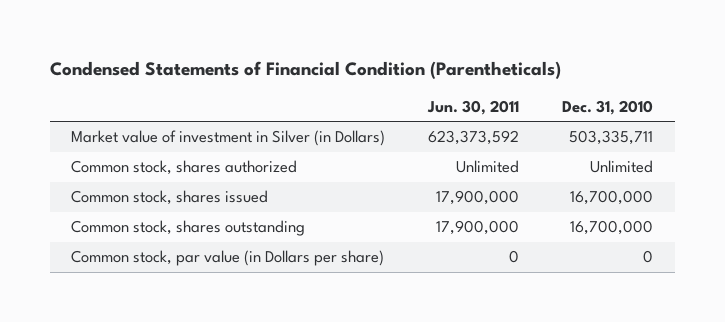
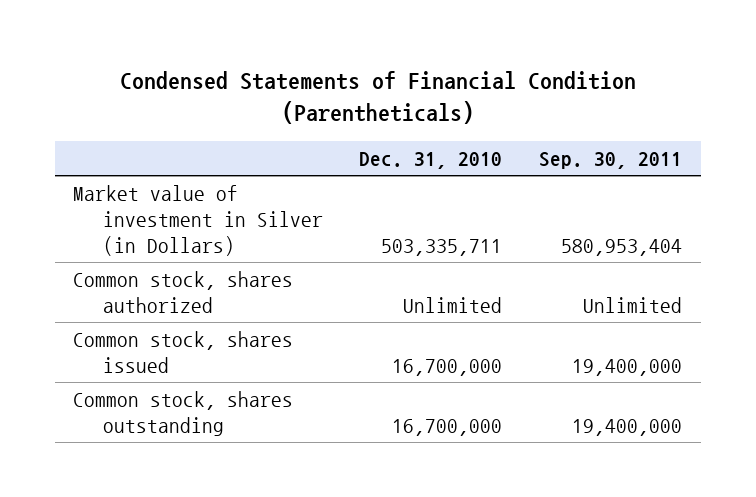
- | Jun. 30, 2011 | Dec. 31, 2010
+ | Dec. 31, 2010 | Sep. 30, 2011
- Common stock, par value (in Dollars per share) | 0 | 0

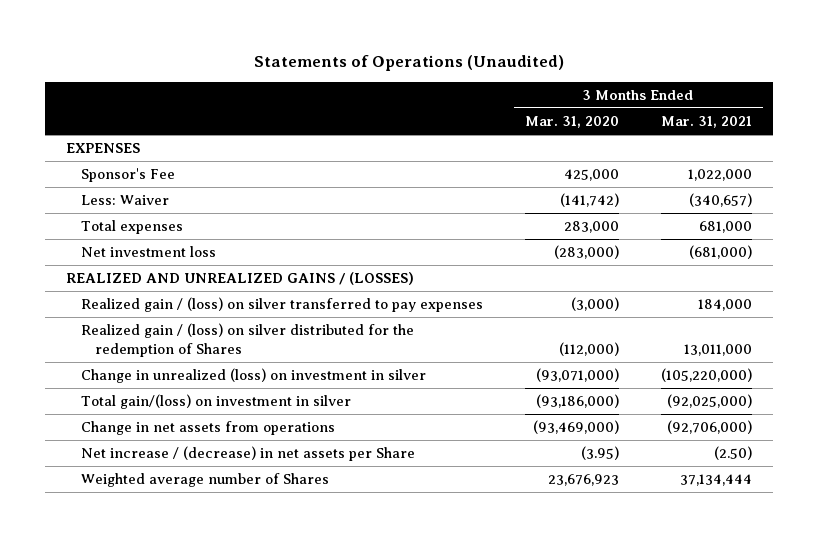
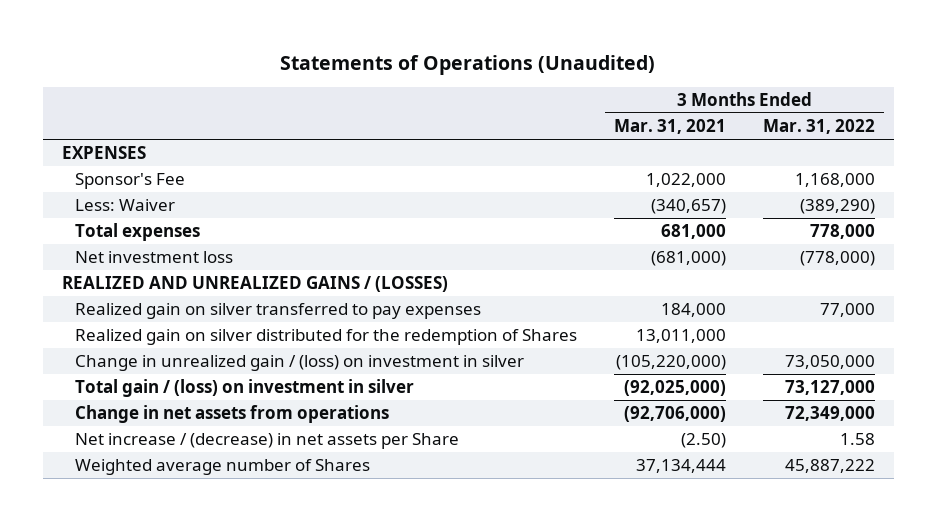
- | 3 Months Ended Mar. 31, 2020 | 3 Months Ended Mar. 31, 2021
+ | 3 Months Ended Mar. 31, 2021 | 3 Months Ended Mar. 31, 2022
- Realized gain / (loss) on silver transferred to pay expenses | (3,000) | 184,000
- Realized gain / (loss) on silver distributed for the redemption of Shares | (112,000) | 13,011,000
- Change in unrealized (loss) on investment in silver | (93,071,000) | (105,220,000)
- Total gain/(loss) on investment in silver | (93,186,000) | (92,025,000)
+ Realized gain on silver transferred to pay expenses | 184,000 | 77,000
+ Realized gain on silver distributed for the redemption of Shares | 13,011,000 |
+ Change in unrealized gain / (loss) on investment in silver | (105,220,000) | 73,050,000
+ Total gain / (loss) on investment in silver | (92,025,000) | 73,127,000

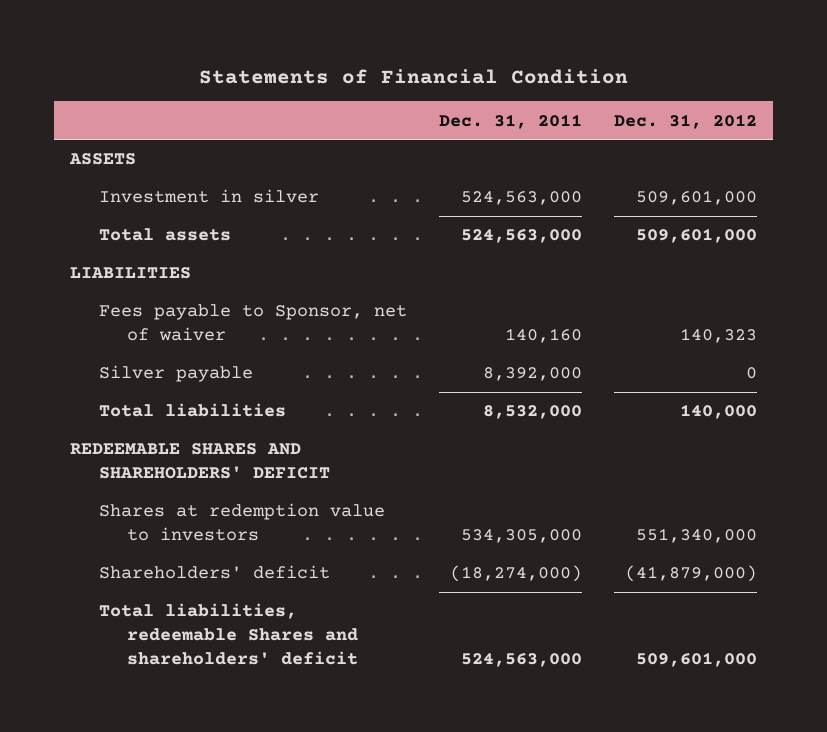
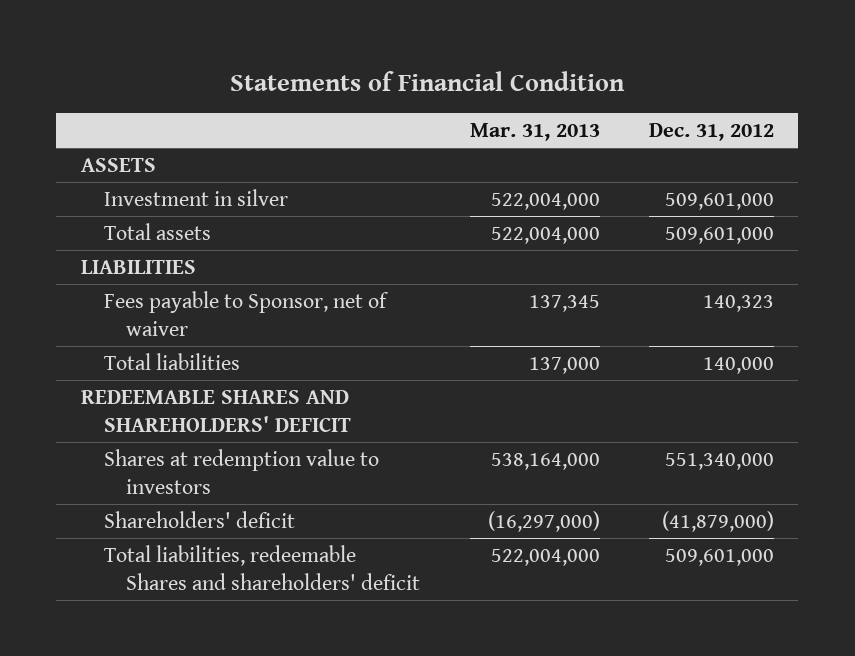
- | Dec. 31, 2011 | Dec. 31, 2012
+ | Mar. 31, 2013 | Dec. 31, 2012
- Silver payable | 8,392,000 | 0

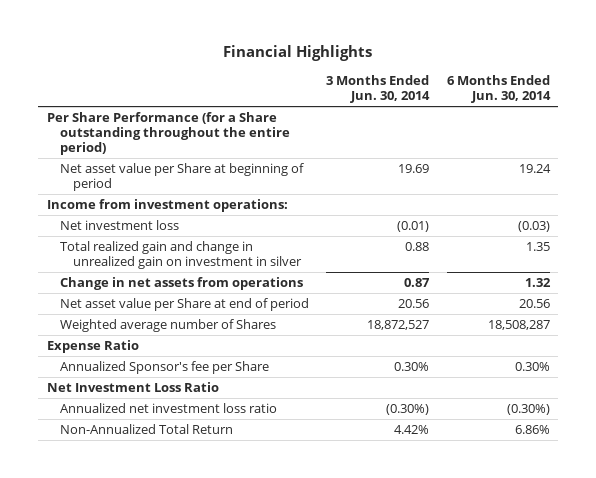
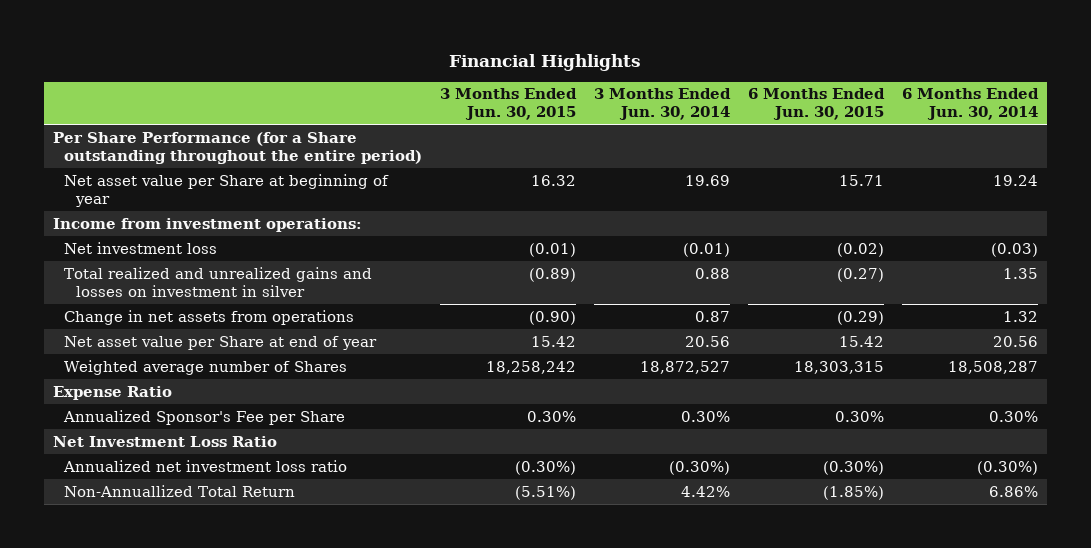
- | 3 Months Ended Jun. 30, 2014 | 6 Months Ended Jun. 30, 2014
+ | 3 Months Ended Jun. 30, 2015 | 3 Months Ended Jun. 30, 2014 | 6 Months Ended Jun. 30, 2015 | 6 Months Ended Jun. 30, 2014
- Net asset value per Share at beginning of period | 19.69 | 19.24
+ Net asset value per Share at beginning of year | 16.32 | 19.69 | 15.71 | 19.24
- Total realized gain and change in unrealized gain on investment in silver | 0.88 | 1.35
+ Total realized and unrealized gains and losses on investment in silver | (0.89) | 0.88 | (0.27) | 1.35
- Net asset value per Share at end of period | 20.56 | 20.56
+ Net asset value per Share at end of year | 15.42 | 20.56 | 15.42 | 20.56
- Annualized Sponsor's fee per Share | 0.30% | 0.30%
+ Annualized Sponsor's Fee per Share | 0.30% | 0.30% | 0.30% | 0.30%
- Non-Annualized Total Return | 4.42% | 6.86%
+ Non-Annuallized Total Return | (5.51%) | 4.42% | (1.85%) | 6.86%

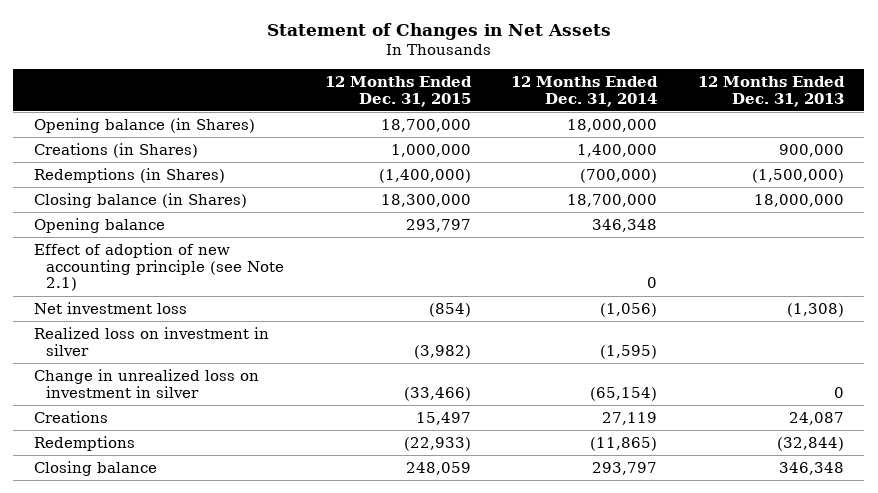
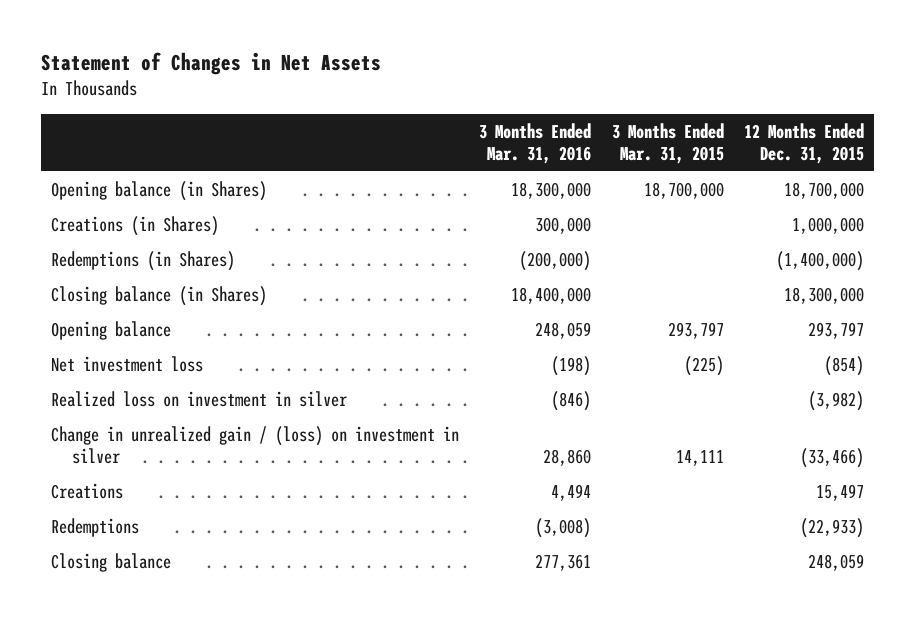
- | 12 Months Ended Dec. 31, 2015 | 12 Months Ended Dec. 31, 2014 | 12 Months Ended Dec. 31, 2013
+ | 3 Months Ended Mar. 31, 2016 | 3 Months Ended Mar. 31, 2015 | 12 Months Ended Dec. 31, 2015
- Effect of adoption of new accounting principle (see Note 2.1) | | 0 |
- Change in unrealized loss on investment in silver | (33,466) | (65,154) | 0
+ Change in unrealized gain / (loss) on investment in silver | 28,860 | 14,111 | (33,466)

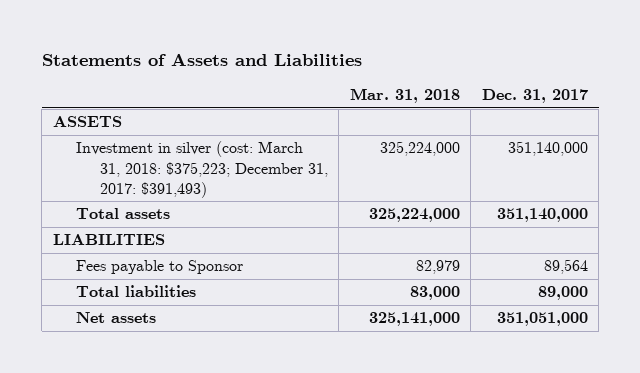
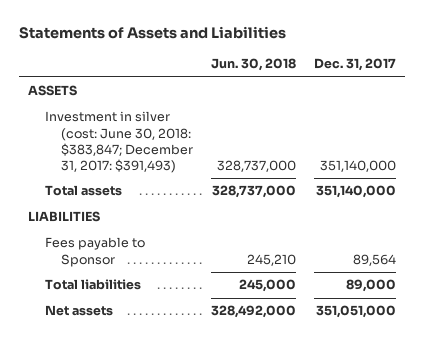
- | Mar. 31, 2018 | Dec. 31, 2017
+ | Jun. 30, 2018 | Dec. 31, 2017
- Investment in silver (cost: March 31, 2018: $375,223; December 31, 2017: $391,493) | 325,224,000 | 351,140,000
+ Investment in silver (cost: June 30, 2018: $383,847; December 31, 2017: $391,493) | 328,737,000 | 351,140,000

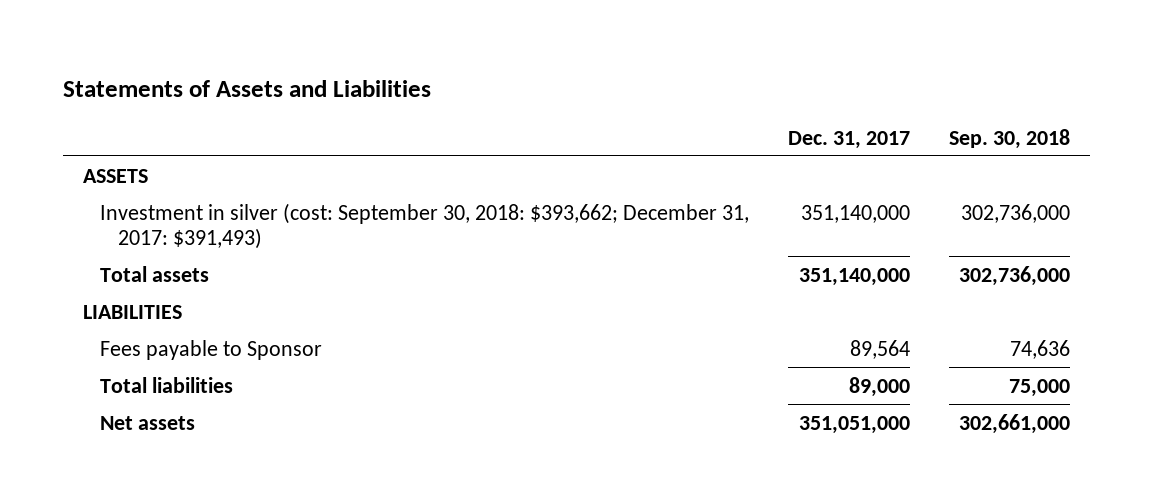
- | Jun. 30, 2018 | Dec. 31, 2017
+ | Dec. 31, 2017 | Sep. 30, 2018
- Investment in silver (cost: June 30, 2018: $383,847; December 31, 2017: $391,493) | 328,737,000 | 351,140,000
+ Investment in silver (cost: September 30, 2018: $393,662; December 31, 2017: $391,493) | 351,140,000 | 302,736,000

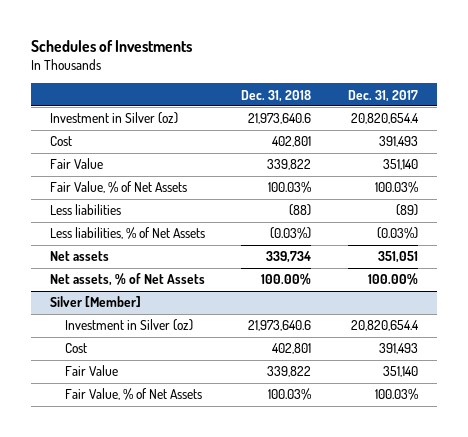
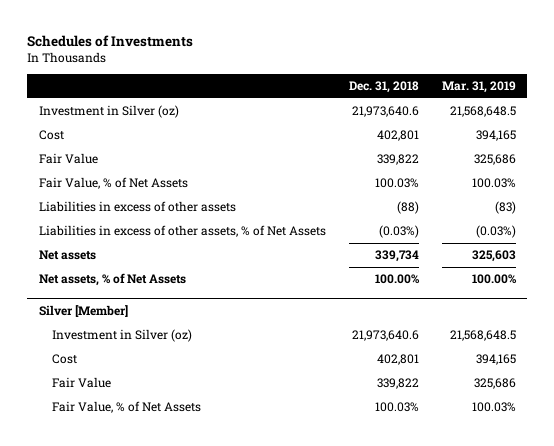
- | Dec. 31, 2018 | Dec. 31, 2017
+ | Dec. 31, 2018 | Mar. 31, 2019
- Less liabilities | (88) | (89)
- Less liabilities, % of Net Assets | (0.03%) | (0.03%)
+ Liabilities in excess of other assets | (88) | (83)
+ Liabilities in excess of other assets, % of Net Assets | (0.03%) | (0.03%)

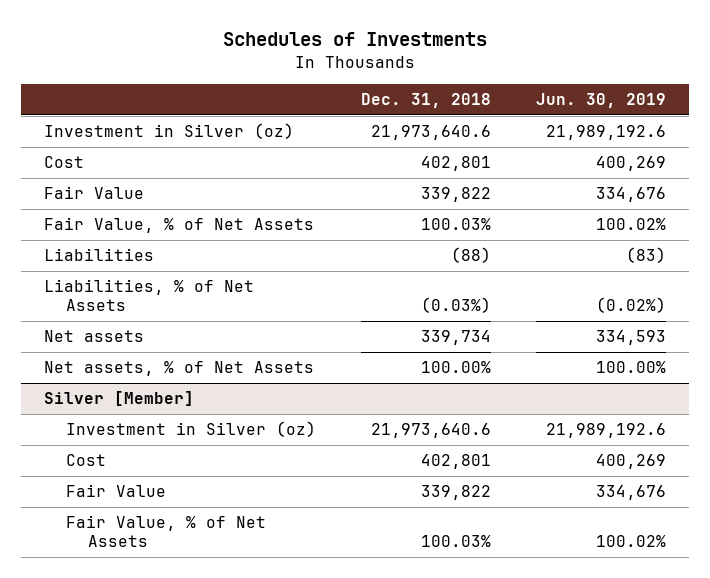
- | Dec. 31, 2018 | Mar. 31, 2019
+ | Dec. 31, 2018 | Jun. 30, 2019
- Liabilities in excess of other assets | (88) | (83)
- Liabilities in excess of other assets, % of Net Assets | (0.03%) | (0.03%)
+ Liabilities | (88) | (83)
+ Liabilities, % of Net Assets | (0.03%) | (0.02%)

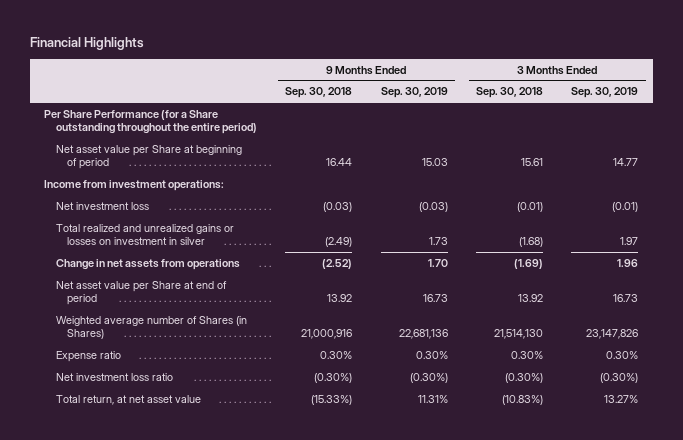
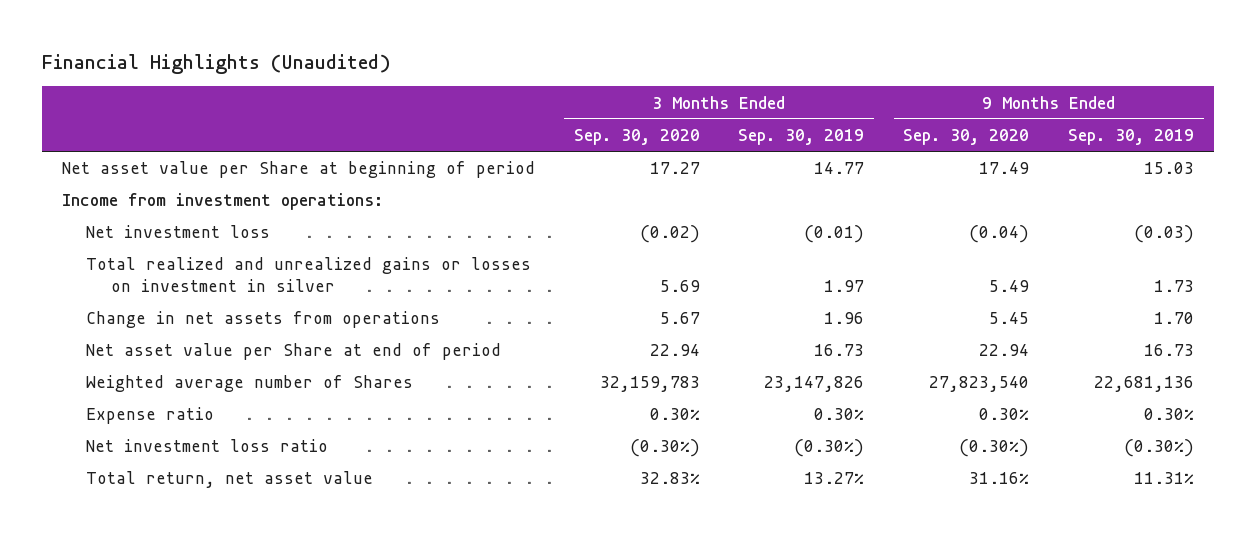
- Financial Highlights
+ Financial Highlights (Unaudited)
- | 9 Months Ended Sep. 30, 2018 | 9 Months Ended Sep. 30, 2019 | 3 Months Ended Sep. 30, 2018 | 3 Months Ended Sep. 30, 2019
+ | 3 Months Ended Sep. 30, 2020 | 3 Months Ended Sep. 30, 2019 | 9 Months Ended Sep. 30, 2020 | 9 Months Ended Sep. 30, 2019
- Per Share Performance (for a Share outstanding throughout the entire period)
- Weighted average number of Shares (in Shares) | 21,000,916 | 22,681,136 | 21,514,130 | 23,147,826
+ Weighted average number of Shares | 32,159,783 | 23,147,826 | 27,823,540 | 22,681,136
- Total return, at net asset value | (15.33%) | 11.31% | (10.83%) | 13.27%
+ Total return, net asset value | 32.83% | 13.27% | 31.16% | 11.31%

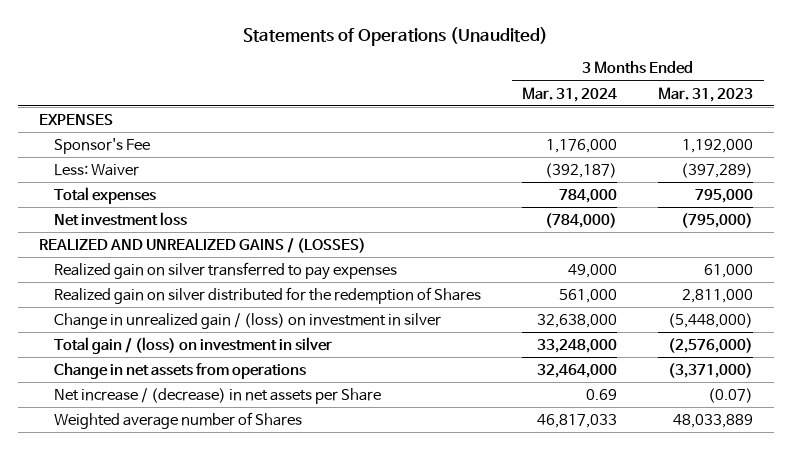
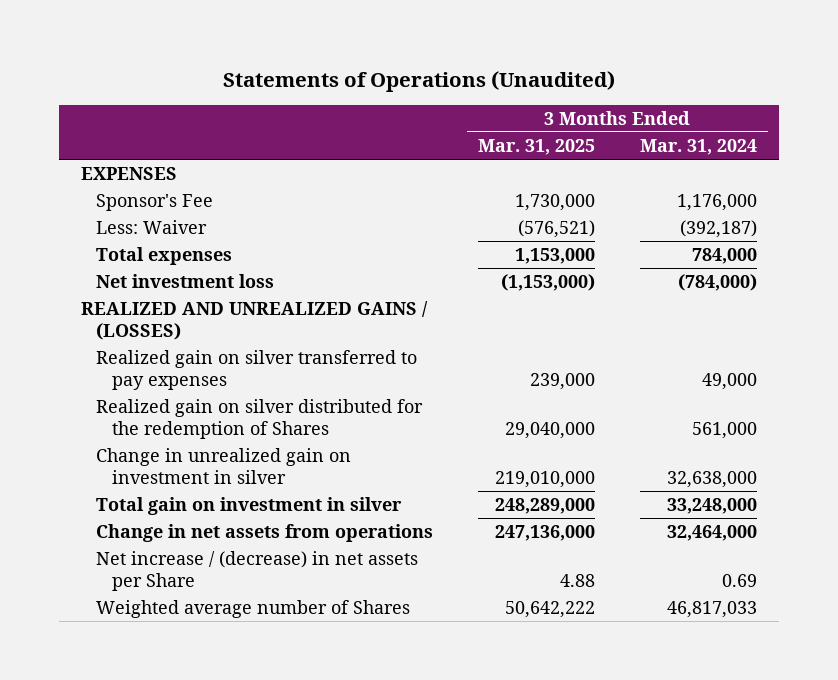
- | 3 Months Ended Mar. 31, 2024 | 3 Months Ended Mar. 31, 2023
+ | 3 Months Ended Mar. 31, 2025 | 3 Months Ended Mar. 31, 2024
- Change in unrealized gain / (loss) on investment in silver | 32,638,000 | (5,448,000)
- Total gain / (loss) on investment in silver | 33,248,000 | (2,576,000)
+ Change in unrealized gain on investment in silver | 219,010,000 | 32,638,000
+ Total gain on investment in silver | 248,289,000 | 33,248,000

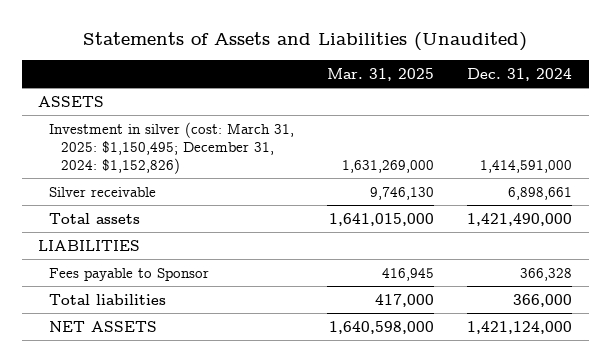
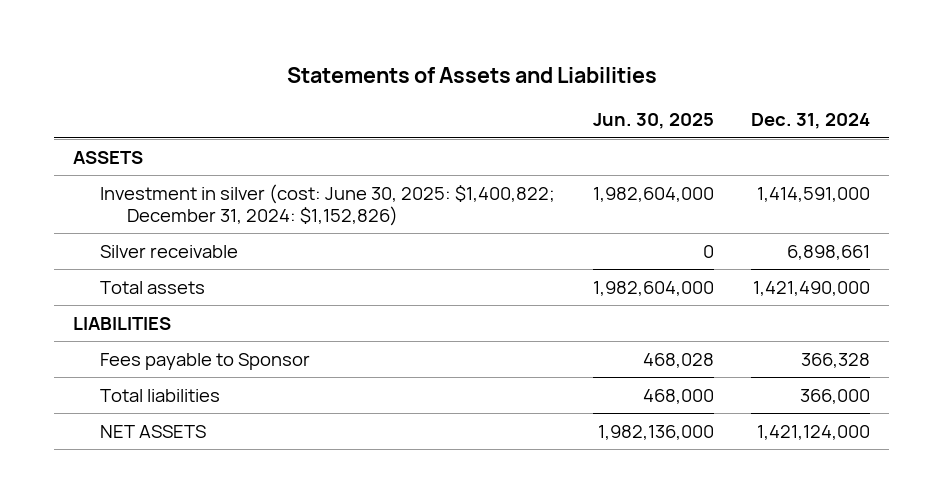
- Statements of Assets and Liabilities (Unaudited)
+ Statements of Assets and Liabilities
- | Mar. 31, 2025 | Dec. 31, 2024
+ | Jun. 30, 2025 | Dec. 31, 2024
- Investment in silver (cost: March 31, 2025: $1,150,495; December 31, 2024: $1,152,826) | 1,631,269,000 | 1,414,591,000
+ Investment in silver (cost: June 30, 2025: $1,400,822; December 31, 2024: $1,152,826) | 1,982,604,000 | 1,414,591,000

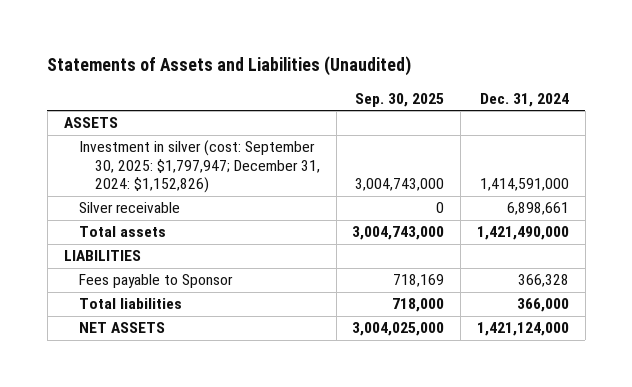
- Statements of Assets and Liabilities
+ Statements of Assets and Liabilities (Unaudited)
- | Jun. 30, 2025 | Dec. 31, 2024
+ | Sep. 30, 2025 | Dec. 31, 2024
- Investment in silver (cost: June 30, 2025: $1,400,822; December 31, 2024: $1,152,826) | 1,982,604,000 | 1,414,591,000
+ Investment in silver (cost: September 30, 2025: $1,797,947; December 31, 2024: $1,152,826) | 3,004,743,000 | 1,414,591,000

